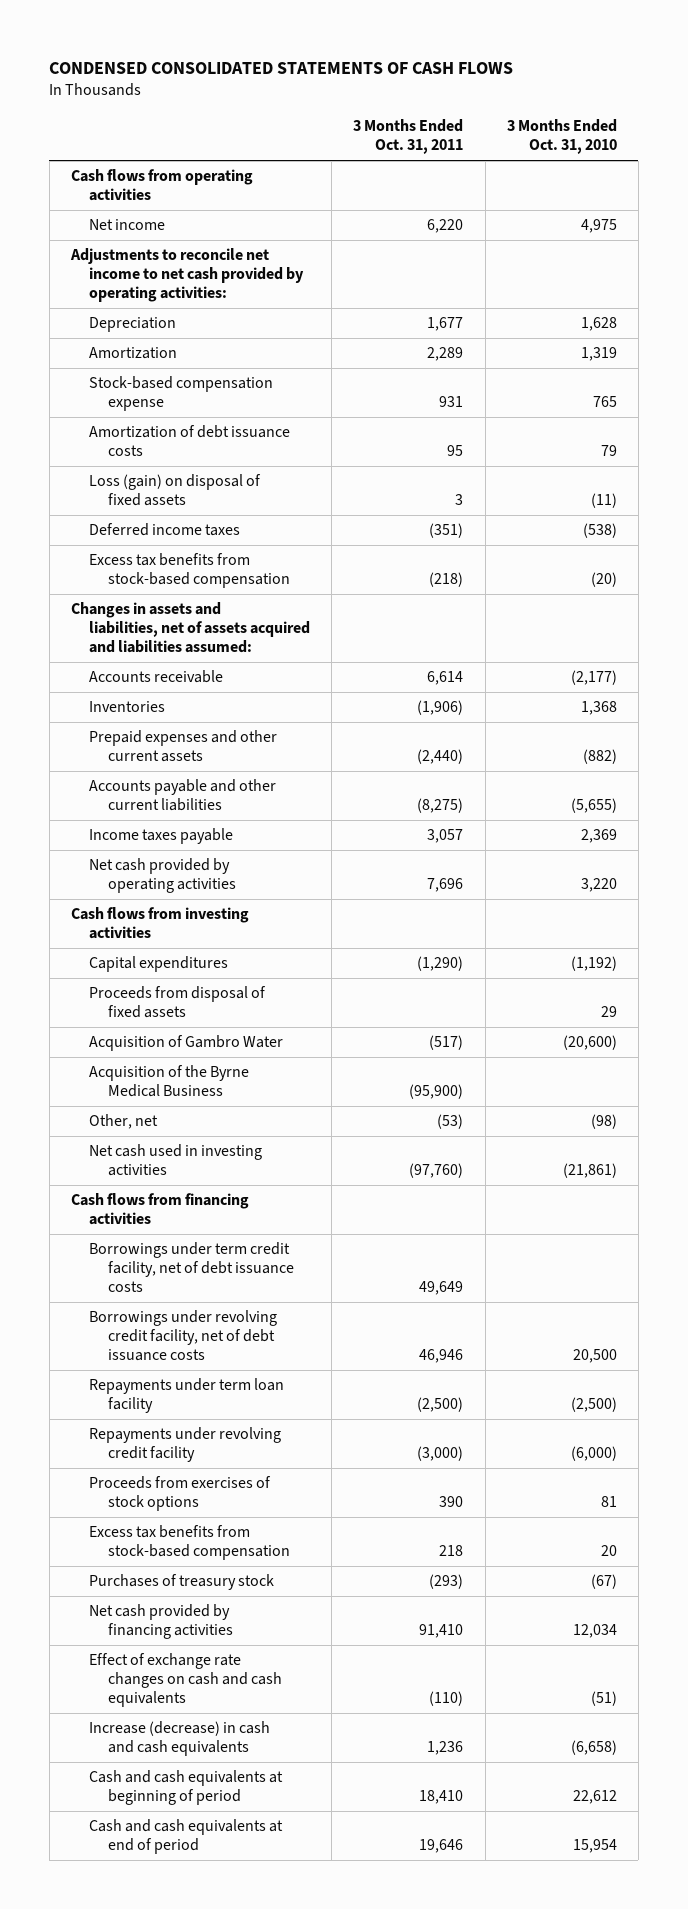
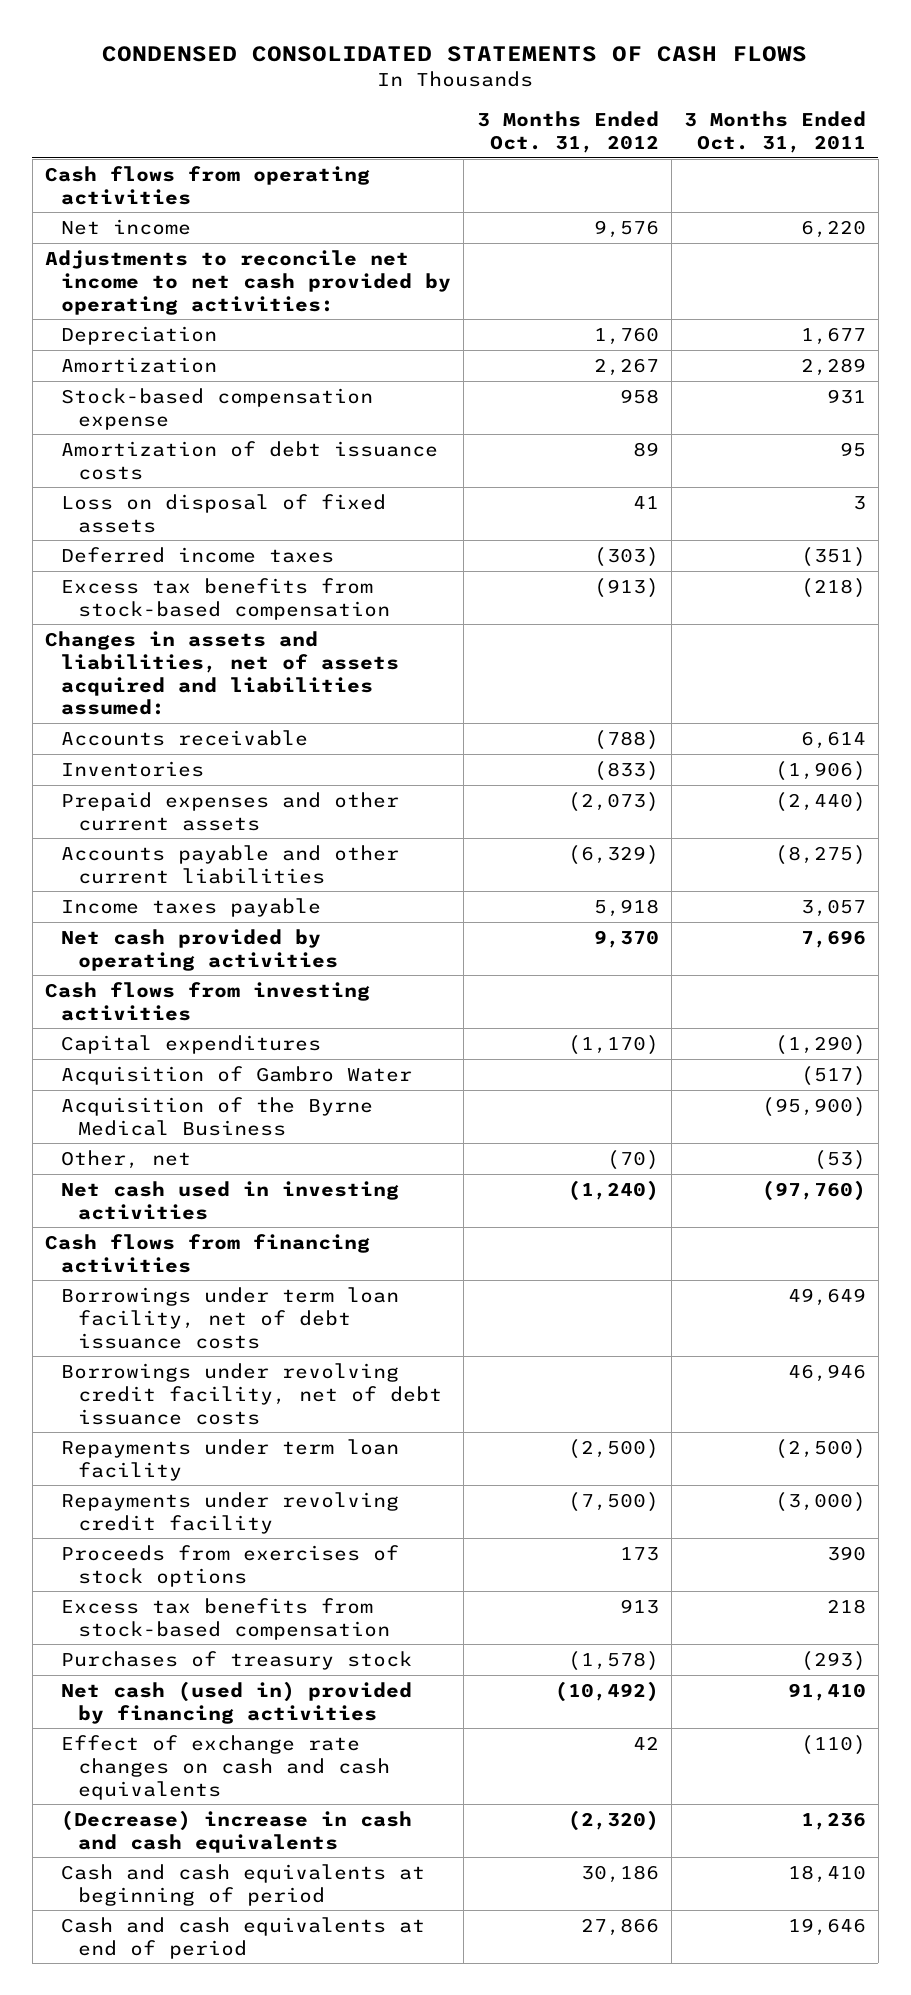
- | 3 Months Ended Oct. 31, 2011 | 3 Months Ended Oct. 31, 2010
+ | 3 Months Ended Oct. 31, 2012 | 3 Months Ended Oct. 31, 2011
- Loss (gain) on disposal of fixed assets | 3 | (11)
+ Loss on disposal of fixed assets | 41 | 3
- Proceeds from disposal of fixed assets | | 29
- Borrowings under term credit facility, net of debt issuance costs | 49,649 |
+ Borrowings under term loan facility, net of debt issuance costs | | 49,649
- Net cash provided by financing activities | 91,410 | 12,034
+ Net cash (used in) provided by financing activities | (10,492) | 91,410
- Increase (decrease) in cash and cash equivalents | 1,236 | (6,658)
+ (Decrease) increase in cash and cash equivalents | (2,320) | 1,236

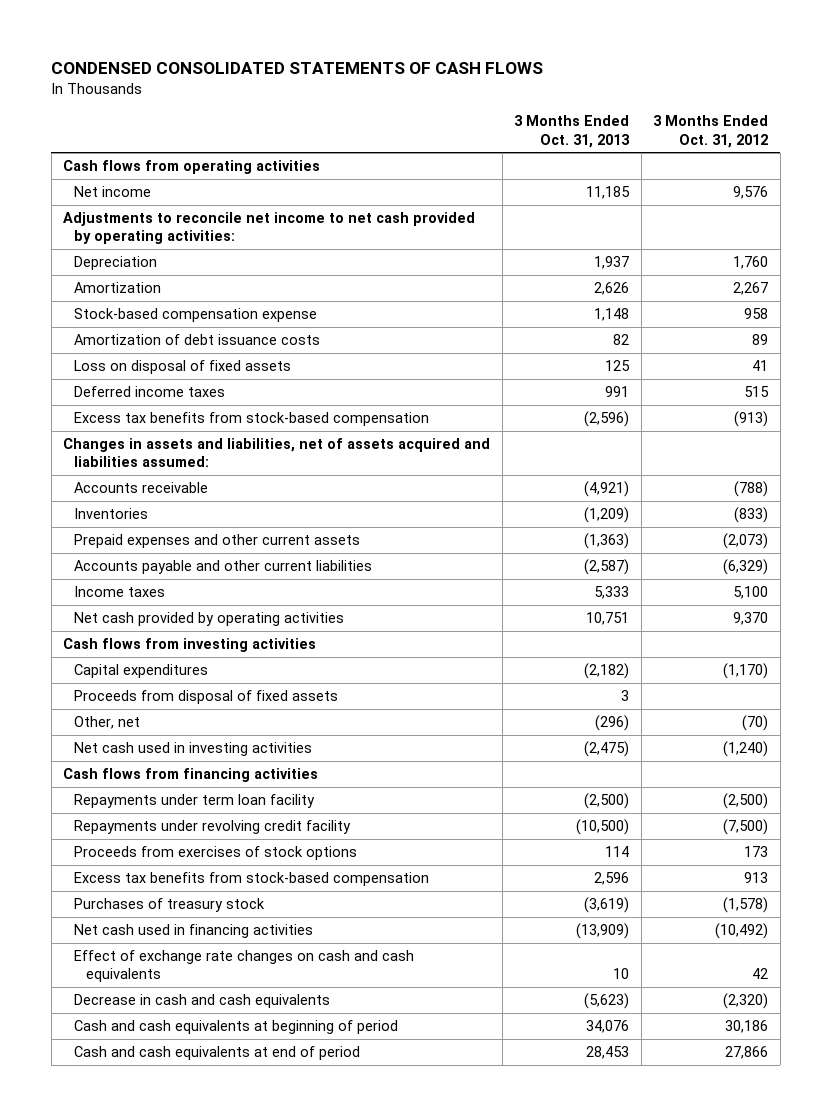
- | 3 Months Ended Oct. 31, 2012 | 3 Months Ended Oct. 31, 2011
+ | 3 Months Ended Oct. 31, 2013 | 3 Months Ended Oct. 31, 2012
- Deferred income taxes | (303) | (351)
+ Deferred income taxes | 991 | 515
- Income taxes payable | 5,918 | 3,057
+ Income taxes | 5,333 | 5,100
- Acquisition of Gambro Water | | (517)
- Acquisition of the Byrne Medical Business | | (95,900)
+ Proceeds from disposal of fixed assets | 3 |
- Borrowings under term loan facility, net of debt issuance costs | | 49,649
- Borrowings under revolving credit facility, net of debt issuance costs | | 46,946
- Net cash (used in) provided by financing activities | (10,492) | 91,410
+ Net cash used in financing activities | (13,909) | (10,492)
- (Decrease) increase in cash and cash equivalents | (2,320) | 1,236
+ Decrease in cash and cash equivalents | (5,623) | (2,320)

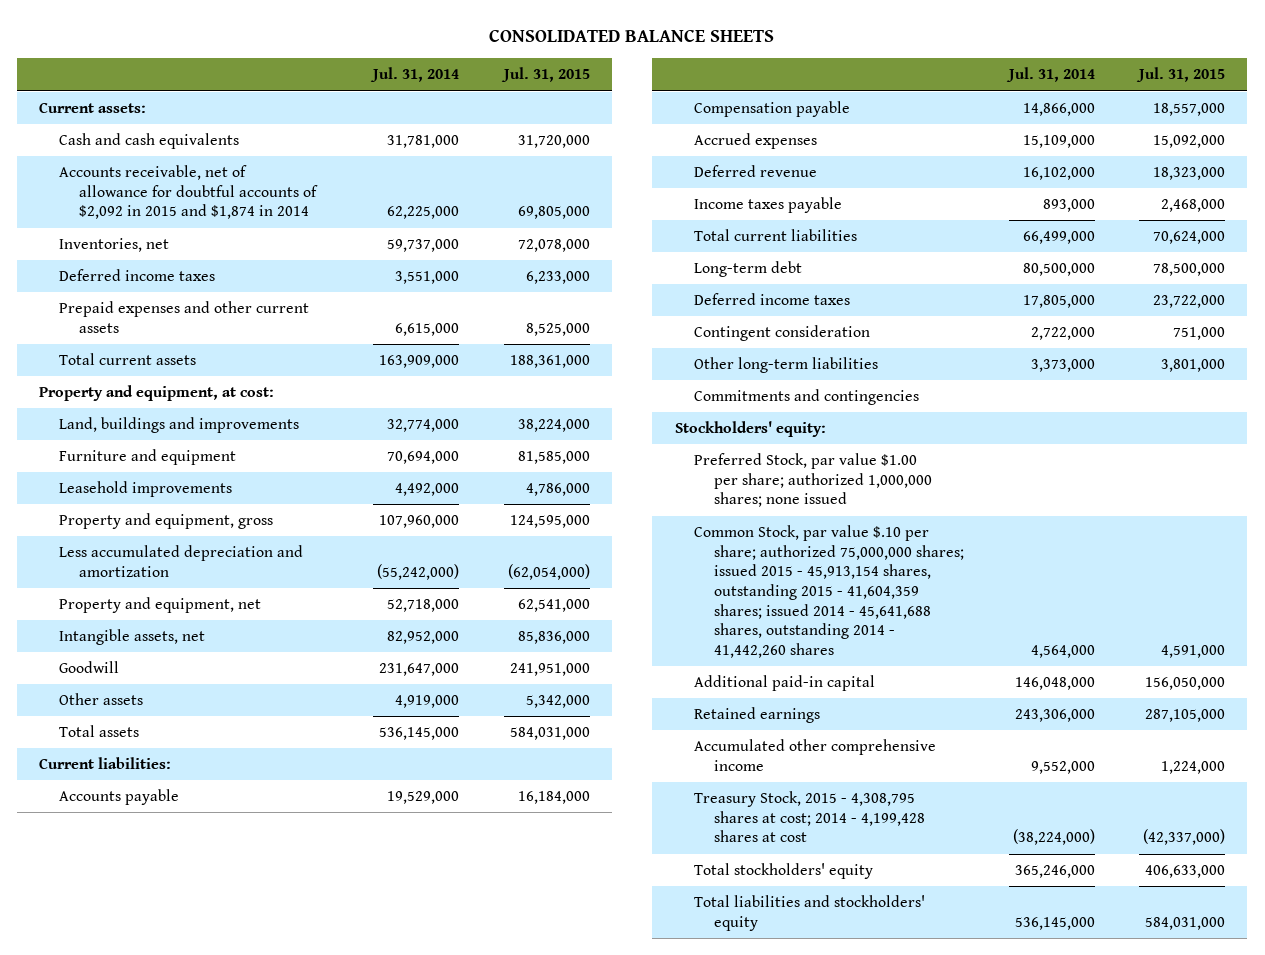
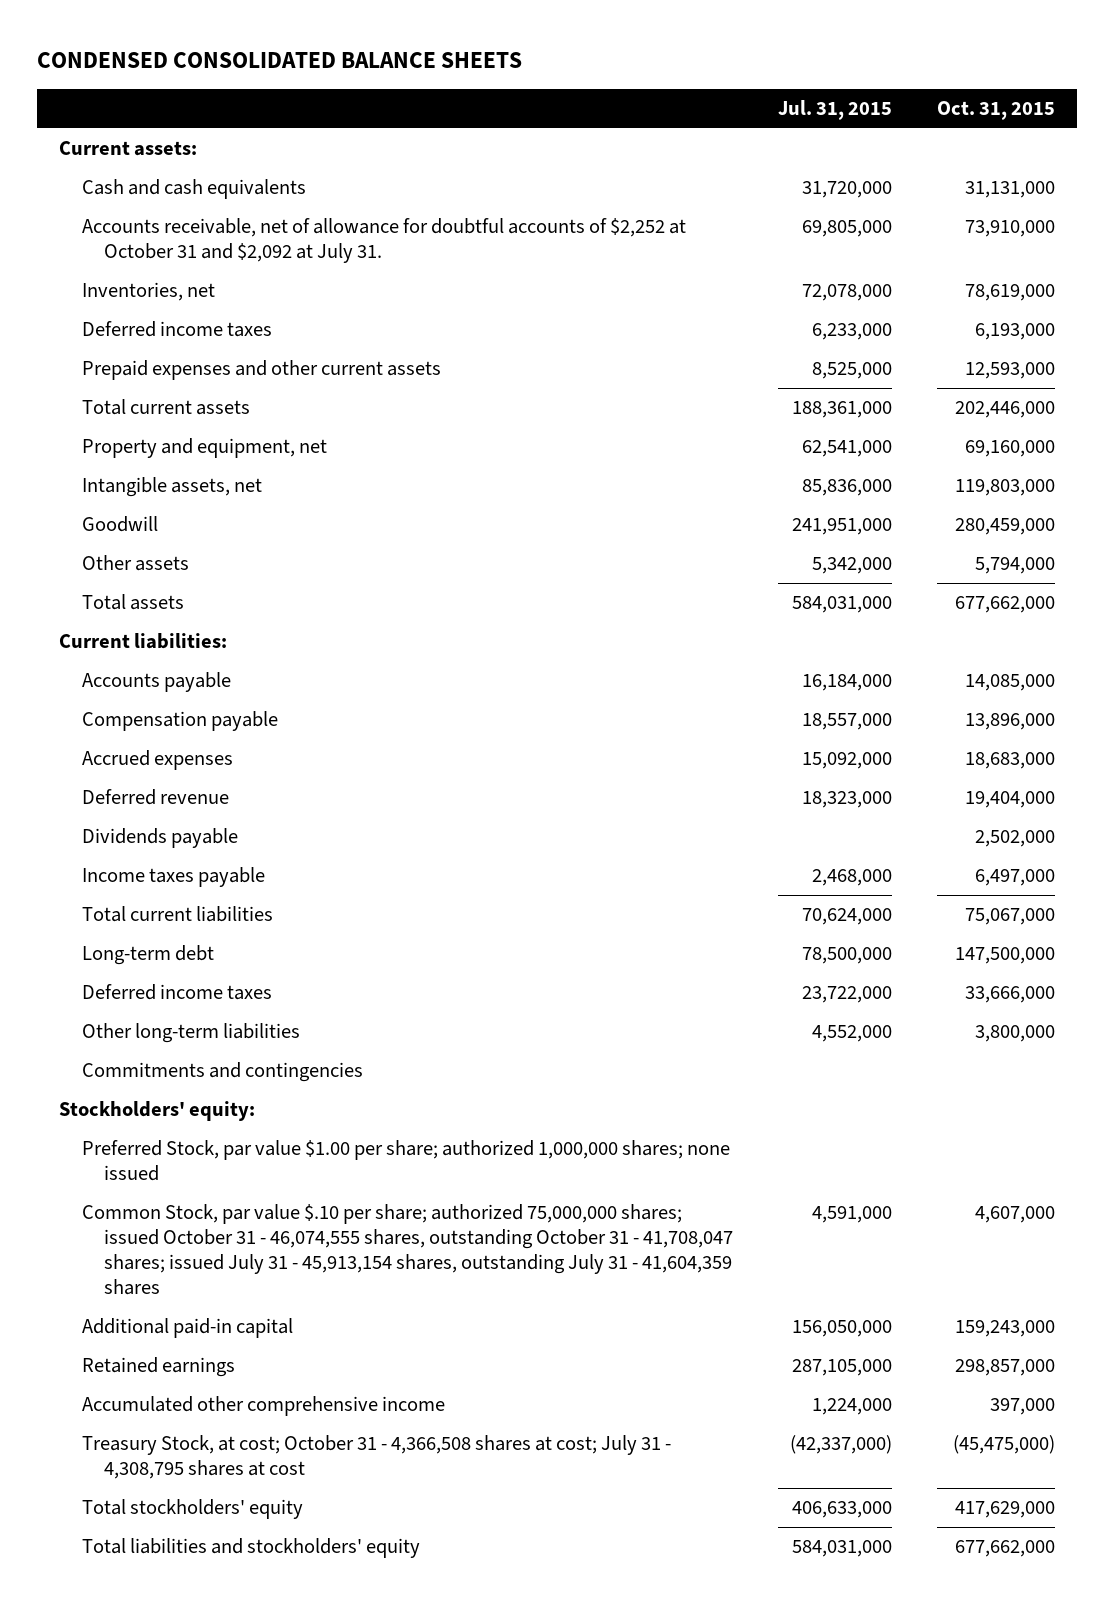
- CONSOLIDATED BALANCE SHEETS
+ CONDENSED CONSOLIDATED BALANCE SHEETS
- | Jul. 31, 2014 | Jul. 31, 2015
+ | Jul. 31, 2015 | Oct. 31, 2015
- Accounts receivable, net of allowance for doubtful accounts of $2,092 in 2015 and $1,874 in 2014 | 62,225,000 | 69,805,000
+ Accounts receivable, net of allowance for doubtful accounts of $2,252 at October 31 and $2,092 at July 31. | 69,805,000 | 73,910,000
- Property and equipment, at cost:
- Land, buildings and improvements | 32,774,000 | 38,224,000
- Furniture and equipment | 70,694,000 | 81,585,000
- Leasehold improvements | 4,492,000 | 4,786,000
- Property and equipment, gross | 107,960,000 | 124,595,000
- Less accumulated depreciation and amortization | (55,242,000) | (62,054,000)
+ Dividends payable | | 2,502,000
- Contingent consideration | 2,722,000 | 751,000
- Other long-term liabilities | 3,373,000 | 3,801,000
+ Other long-term liabilities | 4,552,000 | 3,800,000
- Common Stock, par value $.10 per share; authorized 75,000,000 shares; issued 2015 - 45,913,154 shares, outstanding 2015 - 41,604,359 shares; issued 2014 - 45,641,688 shares, outstanding 2014 - 41,442,260 shares | 4,564,000 | 4,591,000
+ Common Stock, par value $.10 per share; authorized 75,000,000 shares; issued October 31 - 46,074,555 shares, outstanding October 31 - 41,708,047 shares; issued July 31 - 45,913,154 shares, outstanding July 31 - 41,604,359 shares | 4,591,000 | 4,607,000
- Treasury Stock, 2015 - 4,308,795 shares at cost; 2014 - 4,199,428 shares at cost | (38,224,000) | (42,337,000)
+ Treasury Stock, at cost; October 31 - 4,366,508 shares at cost; July 31 - 4,308,795 shares at cost | (42,337,000) | (45,475,000)

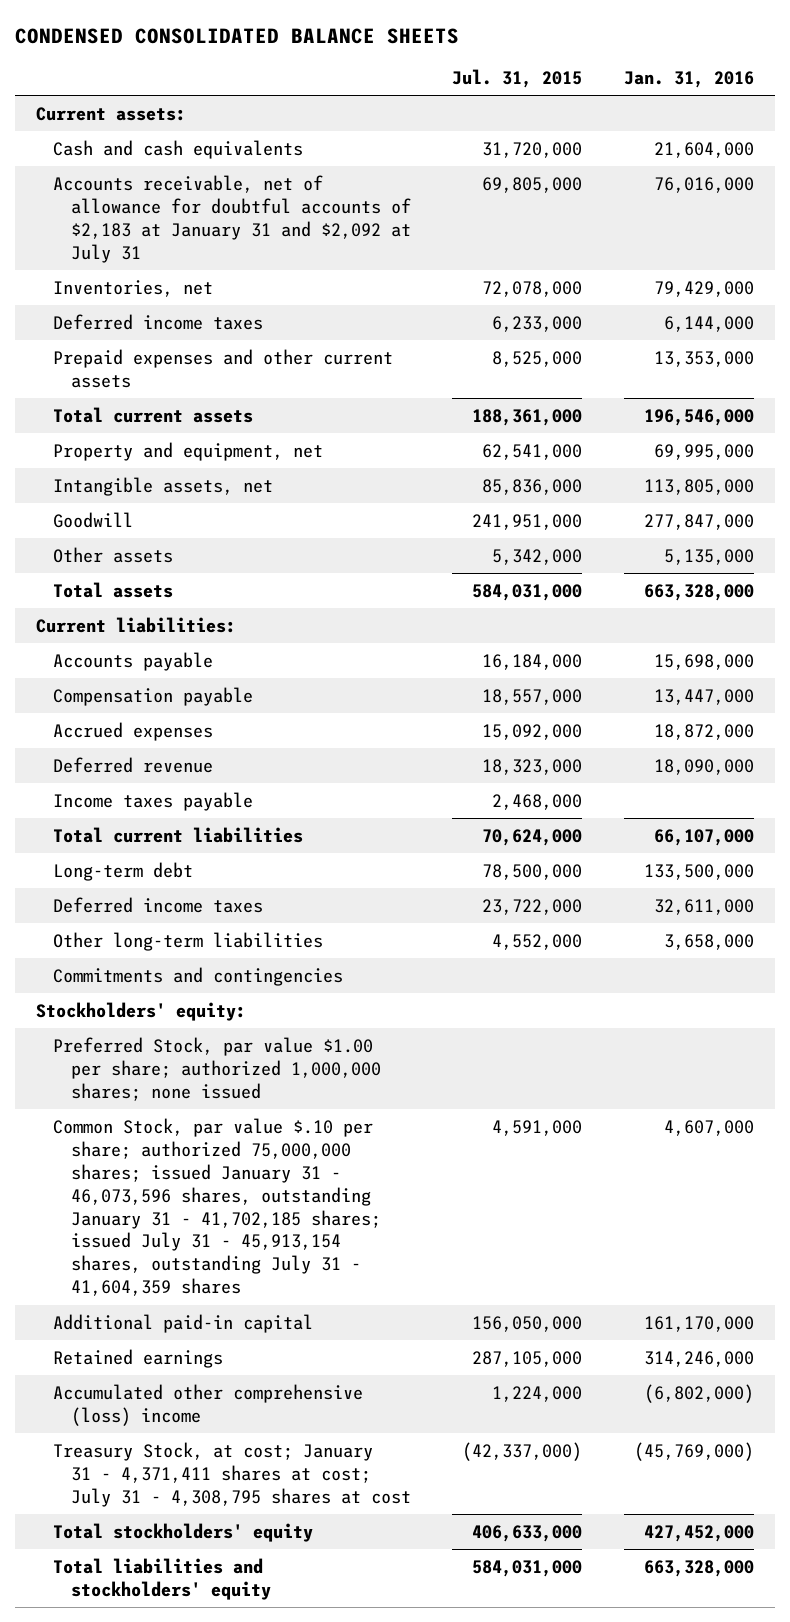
- | Jul. 31, 2015 | Oct. 31, 2015
+ | Jul. 31, 2015 | Jan. 31, 2016
- Accounts receivable, net of allowance for doubtful accounts of $2,252 at October 31 and $2,092 at July 31. | 69,805,000 | 73,910,000
+ Accounts receivable, net of allowance for doubtful accounts of $2,183 at January 31 and $2,092 at July 31 | 69,805,000 | 76,016,000
- Dividends payable | | 2,502,000
- Common Stock, par value $.10 per share; authorized 75,000,000 shares; issued October 31 - 46,074,555 shares, outstanding October 31 - 41,708,047 shares; issued July 31 - 45,913,154 shares, outstanding July 31 - 41,604,359 shares | 4,591,000 | 4,607,000
+ Common Stock, par value $.10 per share; authorized 75,000,000 shares; issued January 31 - 46,073,596 shares, outstanding January 31 - 41,702,185 shares; issued July 31 - 45,913,154 shares, outstanding July 31 - 41,604,359 shares | 4,591,000 | 4,607,000
- Accumulated other comprehensive income | 1,224,000 | 397,000
- Treasury Stock, at cost; October 31 - 4,366,508 shares at cost; July 31 - 4,308,795 shares at cost | (42,337,000) | (45,475,000)
+ Accumulated other comprehensive (loss) income | 1,224,000 | (6,802,000)
+ Treasury Stock, at cost; January 31 - 4,371,411 shares at cost; July 31 - 4,308,795 shares at cost | (42,337,000) | (45,769,000)

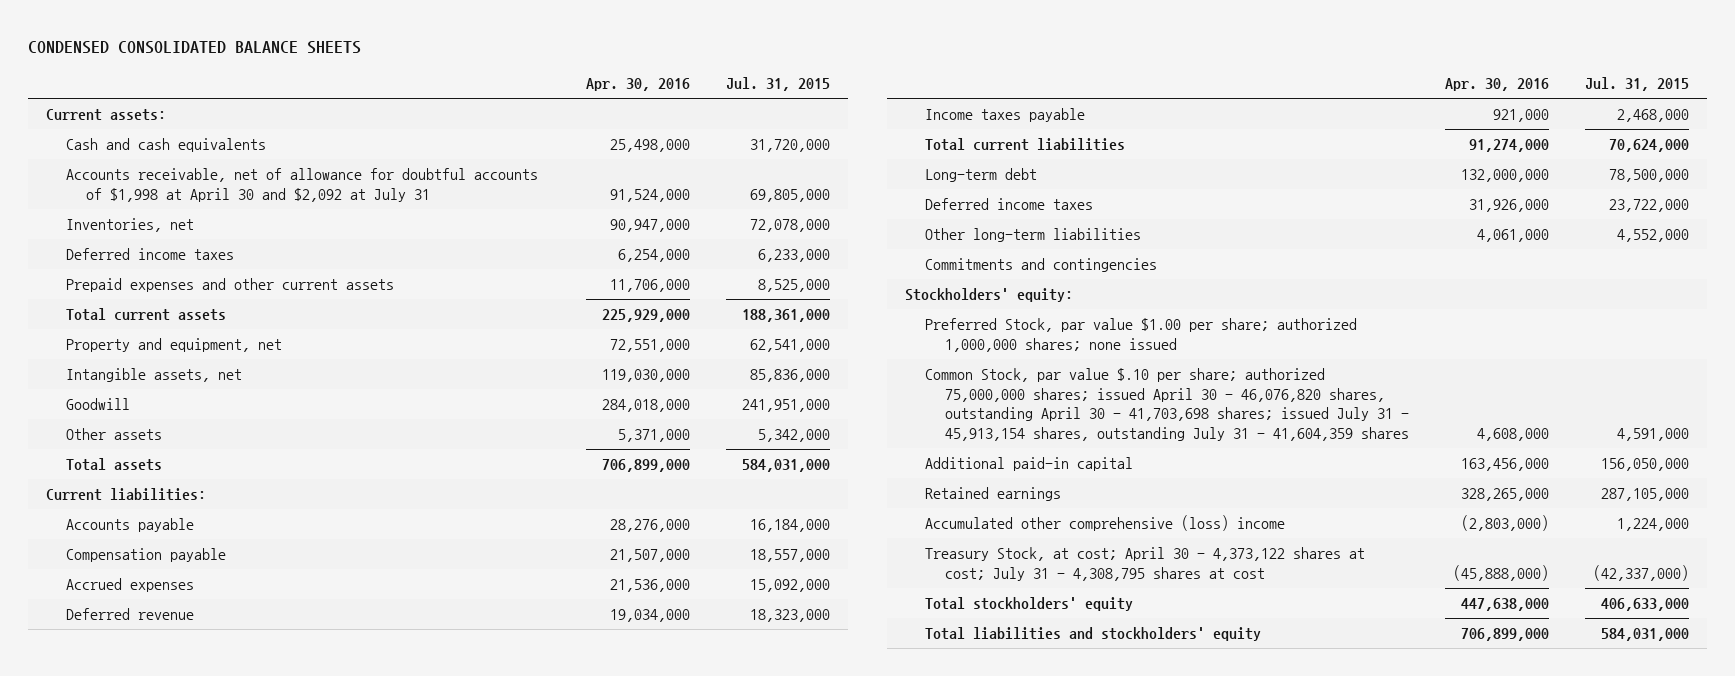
- | Jul. 31, 2015 | Jan. 31, 2016
+ | Apr. 30, 2016 | Jul. 31, 2015
- Accounts receivable, net of allowance for doubtful accounts of $2,183 at January 31 and $2,092 at July 31 | 69,805,000 | 76,016,000
+ Accounts receivable, net of allowance for doubtful accounts of $1,998 at April 30 and $2,092 at July 31 | 91,524,000 | 69,805,000
- Common Stock, par value $.10 per share; authorized 75,000,000 shares; issued January 31 - 46,073,596 shares, outstanding January 31 - 41,702,185 shares; issued July 31 - 45,913,154 shares, outstanding July 31 - 41,604,359 shares | 4,591,000 | 4,607,000
+ Common Stock, par value $.10 per share; authorized 75,000,000 shares; issued April 30 - 46,076,820 shares, outstanding April 30 - 41,703,698 shares; issued July 31 - 45,913,154 shares, outstanding July 31 - 41,604,359 shares | 4,608,000 | 4,591,000
- Treasury Stock, at cost; January 31 - 4,371,411 shares at cost; July 31 - 4,308,795 shares at cost | (42,337,000) | (45,769,000)
+ Treasury Stock, at cost; April 30 - 4,373,122 shares at cost; July 31 - 4,308,795 shares at cost | (45,888,000) | (42,337,000)

